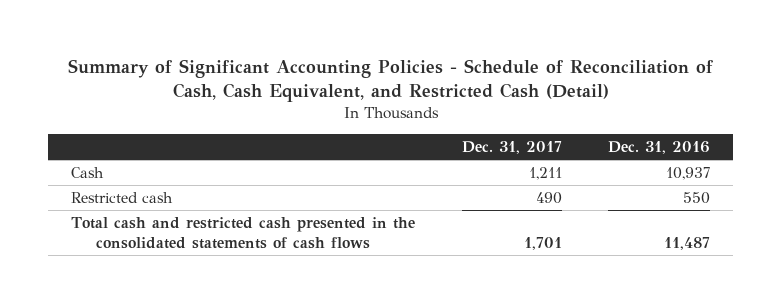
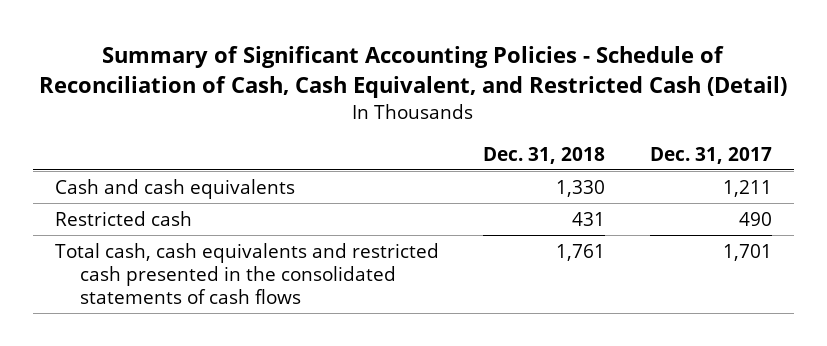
- | Dec. 31, 2017 | Dec. 31, 2016
+ | Dec. 31, 2018 | Dec. 31, 2017
- Cash | 1,211 | 10,937
+ Cash and cash equivalents | 1,330 | 1,211
- Total cash and restricted cash presented in the consolidated statements of cash flows | 1,701 | 11,487
+ Total cash, cash equivalents and restricted cash presented in the consolidated statements of cash flows | 1,761 | 1,701

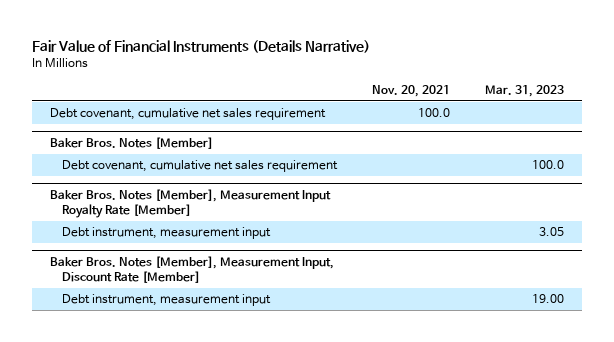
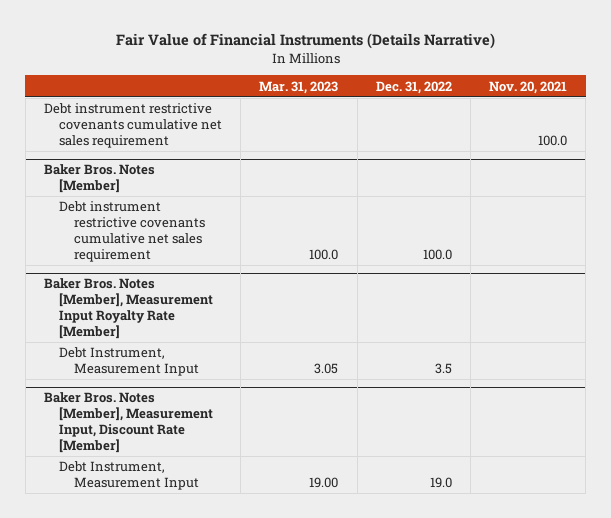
- | Nov. 20, 2021 | Mar. 31, 2023
+ | Mar. 31, 2023 | Dec. 31, 2022 | Nov. 20, 2021
- Debt covenant, cumulative net sales requirement | 100.0 |
+ Debt instrument restrictive covenants cumulative net sales requirement | | | 100.0
@ Baker Bros. Notes [Member]
- Debt covenant, cumulative net sales requirement | | 100.0
+ Debt instrument restrictive covenants cumulative net sales requirement | 100.0 | 100.0 |
@ Baker Bros. Notes [Member], Measurement Input Royalty Rate [Member]
- Debt instrument, measurement input | | 3.05
+ Debt Instrument, Measurement Input | 3.05 | 3.5 |
@ Baker Bros. Notes [Member], Measurement Input, Discount Rate [Member]
- Debt instrument, measurement input | | 19.00
+ Debt Instrument, Measurement Input | 19.00 | 19.0 |

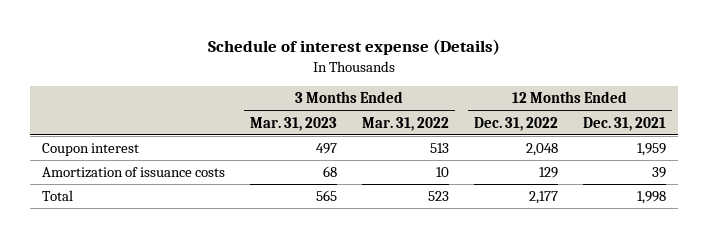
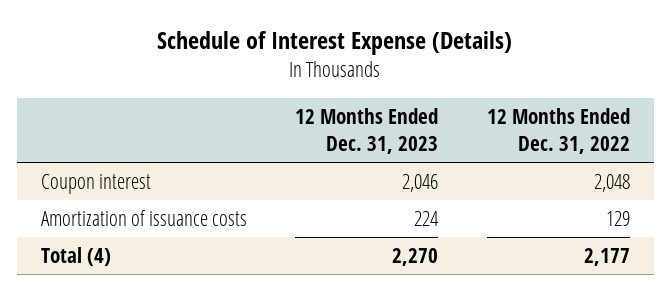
- Schedule of interest expense (Details)
+ Schedule of Interest Expense (Details)
- | 3 Months Ended Mar. 31, 2023 | 3 Months Ended Mar. 31, 2022 | 12 Months Ended Dec. 31, 2022 | 12 Months Ended Dec. 31, 2021
+ | 12 Months Ended Dec. 31, 2023 | 12 Months Ended Dec. 31, 2022
- Total | 565 | 523 | 2,177 | 1,998
+ Total (4) | 2,270 | 2,177

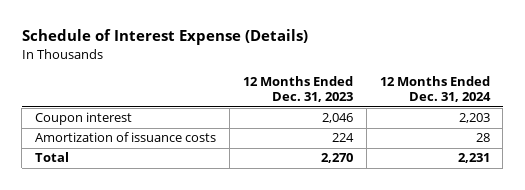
- | 12 Months Ended Dec. 31, 2023 | 12 Months Ended Dec. 31, 2022
+ | 12 Months Ended Dec. 31, 2023 | 12 Months Ended Dec. 31, 2024
- Total (4) | 2,270 | 2,177
+ Total | 2,270 | 2,231

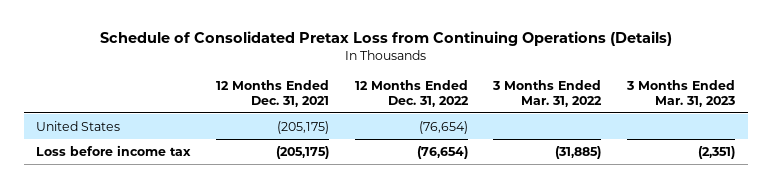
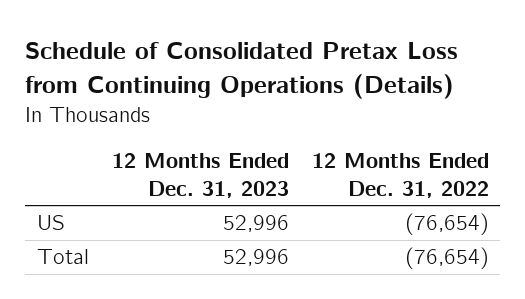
- | 12 Months Ended Dec. 31, 2021 | 12 Months Ended Dec. 31, 2022 | 3 Months Ended Mar. 31, 2022 | 3 Months Ended Mar. 31, 2023
+ | 12 Months Ended Dec. 31, 2023 | 12 Months Ended Dec. 31, 2022
- United States | (205,175) | (76,654) | |
- Loss before income tax | (205,175) | (76,654) | (31,885) | (2,351)
+ US | 52,996 | (76,654)
+ Total | 52,996 | (76,654)

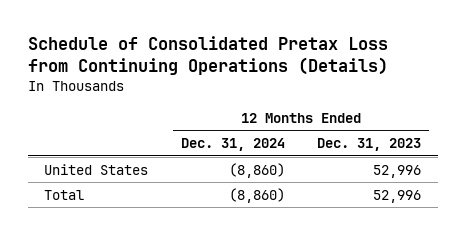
- | 12 Months Ended Dec. 31, 2023 | 12 Months Ended Dec. 31, 2022
+ | 12 Months Ended Dec. 31, 2024 | 12 Months Ended Dec. 31, 2023
- US | 52,996 | (76,654)
+ United States | (8,860) | 52,996

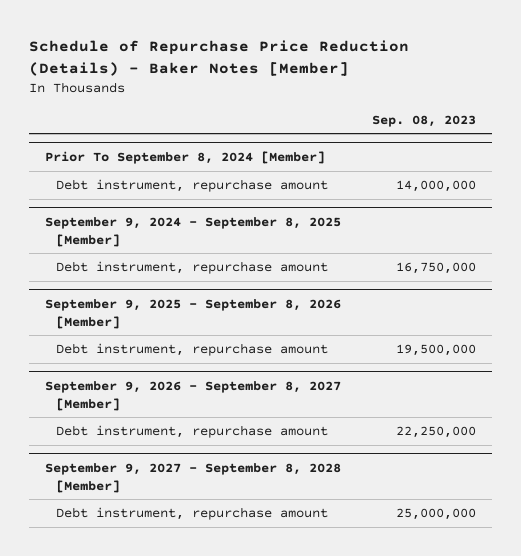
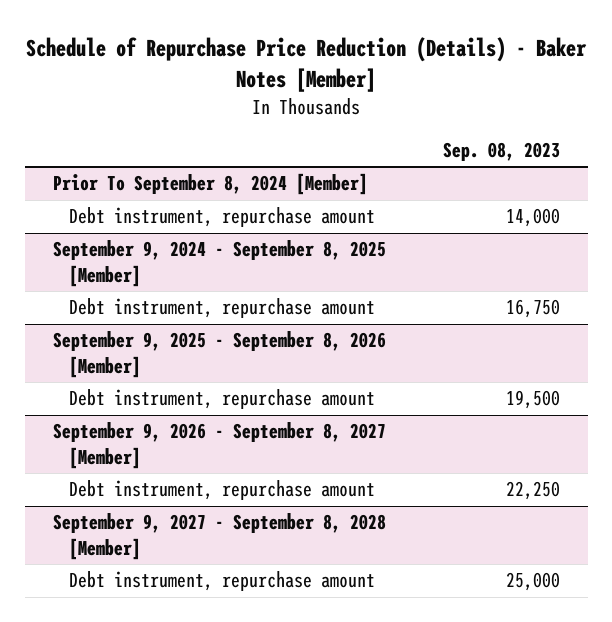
@ Prior To September 8, 2024 [Member]
- Debt instrument, repurchase amount | 14,000,000
+ Debt instrument, repurchase amount | 14,000
@ September 9, 2024 - September 8, 2025 [Member]
- Debt instrument, repurchase amount | 16,750,000
+ Debt instrument, repurchase amount | 16,750
@ September 9, 2025 - September 8, 2026 [Member]
- Debt instrument, repurchase amount | 19,500,000
+ Debt instrument, repurchase amount | 19,500
@ September 9, 2026 - September 8, 2027 [Member]
- Debt instrument, repurchase amount | 22,250,000
+ Debt instrument, repurchase amount | 22,250
@ September 9, 2027 - September 8, 2028 [Member]
- Debt instrument, repurchase amount | 25,000,000
+ Debt instrument, repurchase amount | 25,000

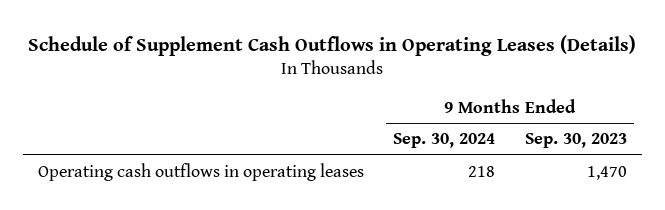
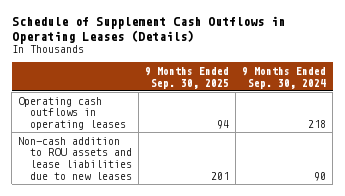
- | 9 Months Ended Sep. 30, 2024 | 9 Months Ended Sep. 30, 2023
+ | 9 Months Ended Sep. 30, 2025 | 9 Months Ended Sep. 30, 2024
+ Non-cash addition to ROU assets and lease liabilities due to new leases | 201 | 90

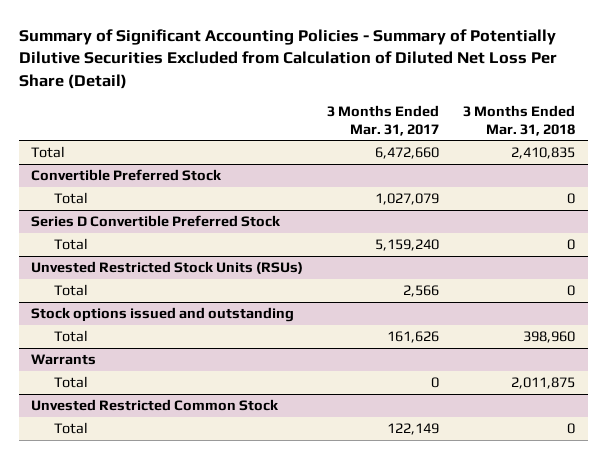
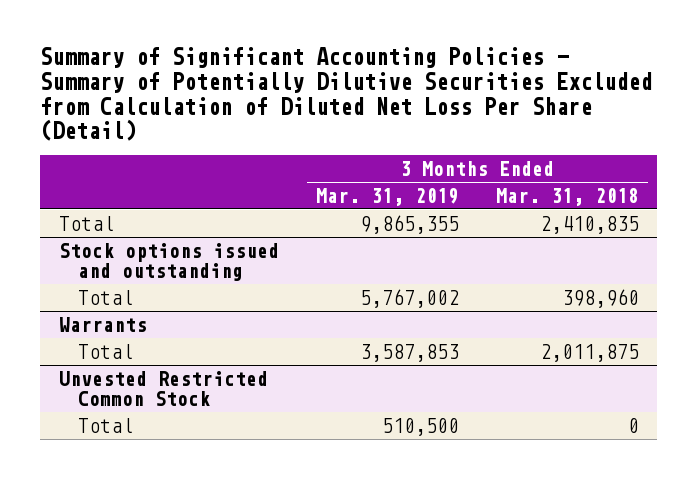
- | 3 Months Ended Mar. 31, 2017 | 3 Months Ended Mar. 31, 2018
+ | 3 Months Ended Mar. 31, 2019 | 3 Months Ended Mar. 31, 2018
- Convertible Preferred Stock
- Total | 1,027,079 | 0
- Series D Convertible Preferred Stock
- Total | 5,159,240 | 0
- Unvested Restricted Stock Units (RSUs)
- Total | 2,566 | 0

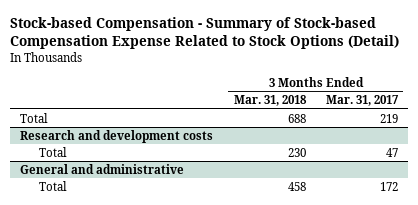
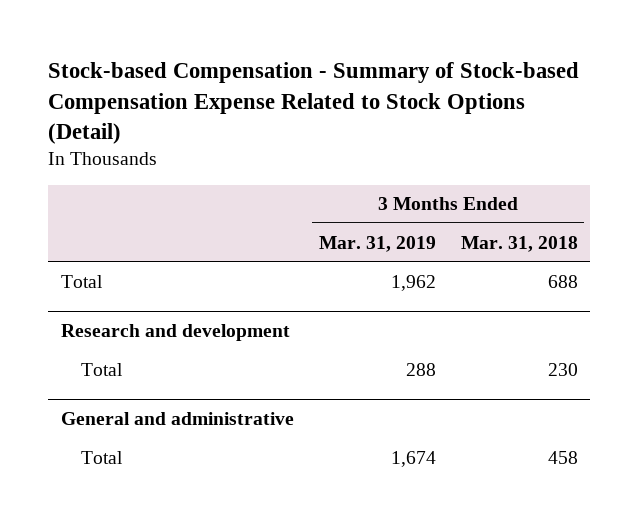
- | 3 Months Ended Mar. 31, 2018 | 3 Months Ended Mar. 31, 2017
+ | 3 Months Ended Mar. 31, 2019 | 3 Months Ended Mar. 31, 2018
- Research and development costs
+ Research and development

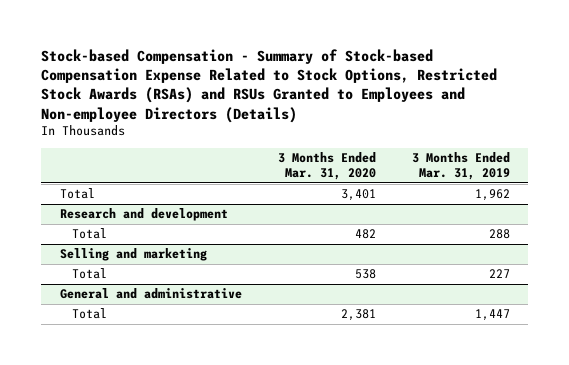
- Stock-based Compensation - Summary of Stock-based Compensation Expense Related to Stock Options (Detail)
+ Stock-based Compensation - Summary of Stock-based Compensation Expense Related to Stock Options, Restricted Stock Awards (RSAs) and RSUs Granted to Employees and Non-employee Directors (Details)
- | 3 Months Ended Mar. 31, 2019 | 3 Months Ended Mar. 31, 2018
+ | 3 Months Ended Mar. 31, 2020 | 3 Months Ended Mar. 31, 2019
+ Selling and marketing
+ Total | 538 | 227
@ General and administrative
- Total | 1,674 | 458
+ Total | 2,381 | 1,447

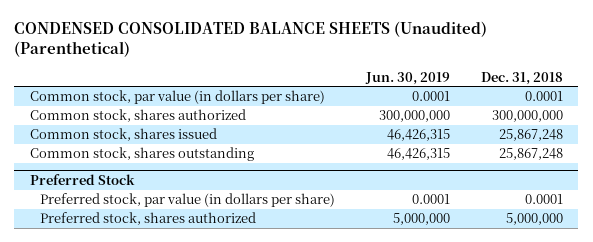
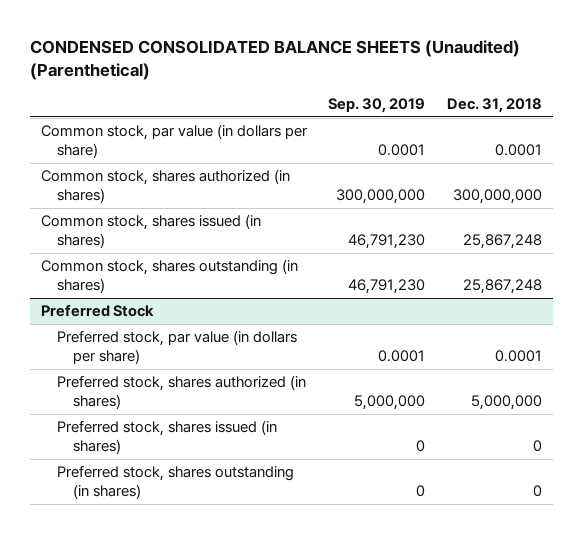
- | Jun. 30, 2019 | Dec. 31, 2018
+ | Sep. 30, 2019 | Dec. 31, 2018
- Common stock, shares authorized | 300,000,000 | 300,000,000
- Common stock, shares issued | 46,426,315 | 25,867,248
- Common stock, shares outstanding | 46,426,315 | 25,867,248
+ Common stock, shares authorized (in shares) | 300,000,000 | 300,000,000
+ Common stock, shares issued (in shares) | 46,791,230 | 25,867,248
+ Common stock, shares outstanding (in shares) | 46,791,230 | 25,867,248
@ Preferred Stock
- Preferred stock, shares authorized | 5,000,000 | 5,000,000
+ Preferred stock, shares authorized (in shares) | 5,000,000 | 5,000,000
+ Preferred stock, shares issued (in shares) | 0 | 0
+ Preferred stock, shares outstanding (in shares) | 0 | 0

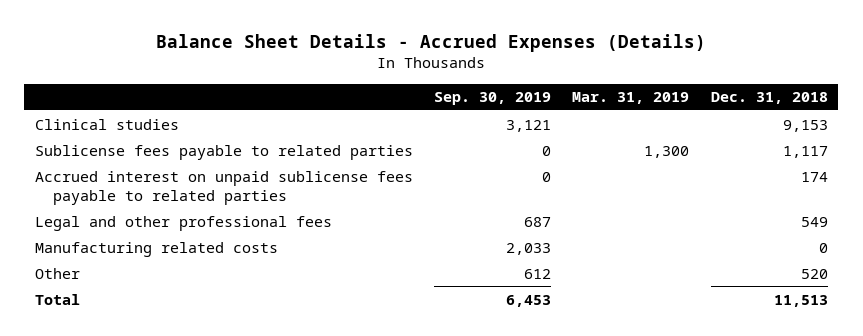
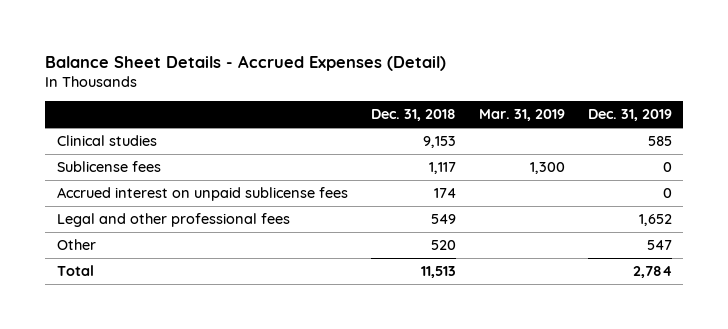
- Balance Sheet Details - Accrued Expenses (Details)
+ Balance Sheet Details - Accrued Expenses (Detail)
- | Sep. 30, 2019 | Mar. 31, 2019 | Dec. 31, 2018
+ | Dec. 31, 2018 | Mar. 31, 2019 | Dec. 31, 2019
- Sublicense fees payable to related parties | 0 | 1,300 | 1,117
- Accrued interest on unpaid sublicense fees payable to related parties | 0 | | 174
+ Sublicense fees | 1,117 | 1,300 | 0
+ Accrued interest on unpaid sublicense fees | 174 | | 0
- Manufacturing related costs | 2,033 | | 0

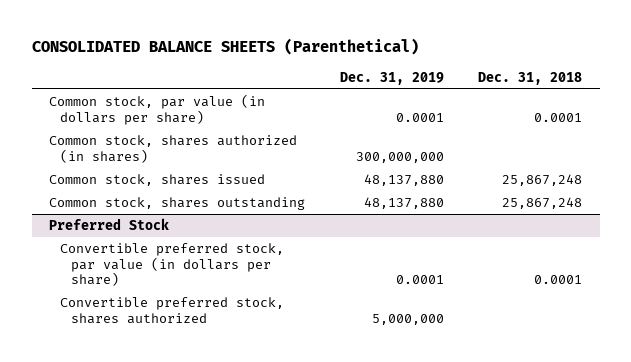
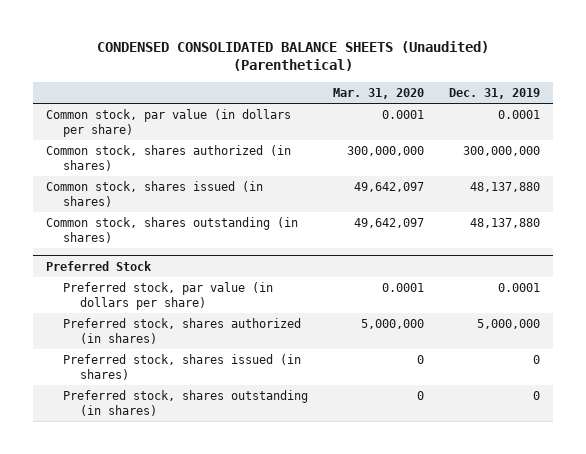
- CONSOLIDATED BALANCE SHEETS (Parenthetical)
+ CONDENSED CONSOLIDATED BALANCE SHEETS (Unaudited) (Parenthetical)
- | Dec. 31, 2019 | Dec. 31, 2018
+ | Mar. 31, 2020 | Dec. 31, 2019
- Common stock, shares issued | 48,137,880 | 25,867,248
- Common stock, shares outstanding | 48,137,880 | 25,867,248
+ Common stock, shares issued (in shares) | 49,642,097 | 48,137,880
+ Common stock, shares outstanding (in shares) | 49,642,097 | 48,137,880
@ Preferred Stock
- Convertible preferred stock, par value (in dollars per share) | 0.0001 | 0.0001
- Convertible preferred stock, shares authorized | 5,000,000 |
+ Preferred stock, par value (in dollars per share) | 0.0001 | 0.0001
+ Preferred stock, shares authorized (in shares) | 5,000,000 | 5,000,000
+ Preferred stock, shares issued (in shares) | 0 | 0
+ Preferred stock, shares outstanding (in shares) | 0 | 0

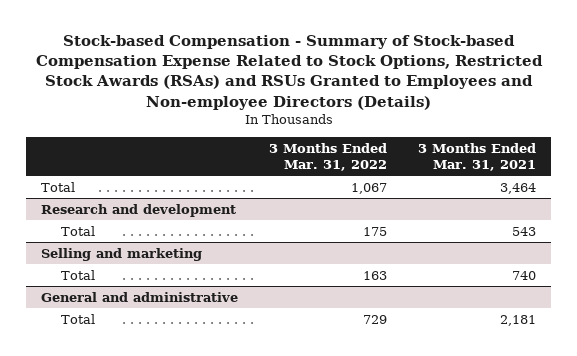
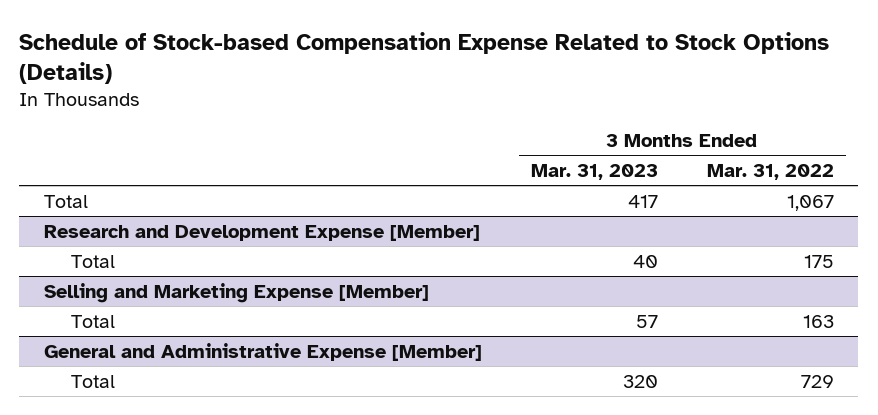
- Stock-based Compensation - Summary of Stock-based Compensation Expense Related to Stock Options, Restricted Stock Awards (RSAs) and RSUs Granted to Employees and Non-employee Directors (Details)
+ Schedule of Stock-based Compensation Expense Related to Stock Options (Details)
- | 3 Months Ended Mar. 31, 2022 | 3 Months Ended Mar. 31, 2021
+ | 3 Months Ended Mar. 31, 2023 | 3 Months Ended Mar. 31, 2022
- Research and development
+ Research and Development Expense [Member]
- Selling and marketing
+ Selling and Marketing Expense [Member]
- General and administrative
+ General and Administrative Expense [Member]

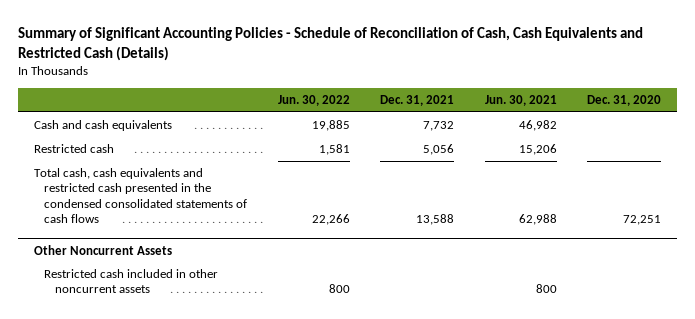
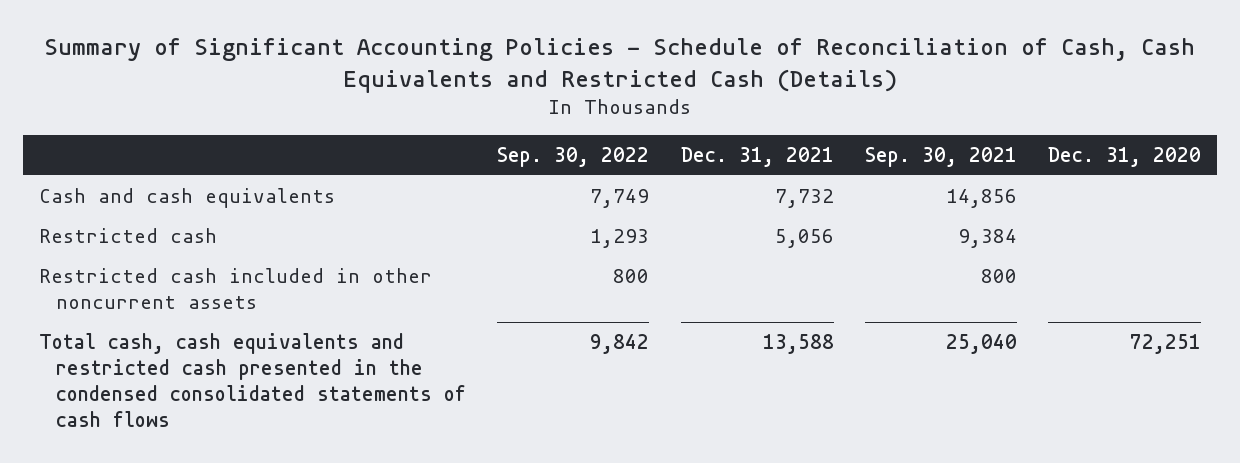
- | Jun. 30, 2022 | Dec. 31, 2021 | Jun. 30, 2021 | Dec. 31, 2020
+ | Sep. 30, 2022 | Dec. 31, 2021 | Sep. 30, 2021 | Dec. 31, 2020
- Other Noncurrent Assets
moved down: Total cash, cash equivalents and restricted cash presented in the condensed consolidated statements of cash flows | 9,842 | 13,588 | 25,040 | 72,251

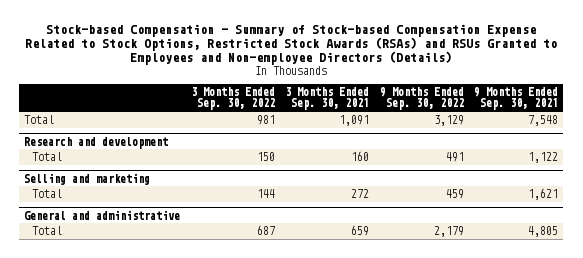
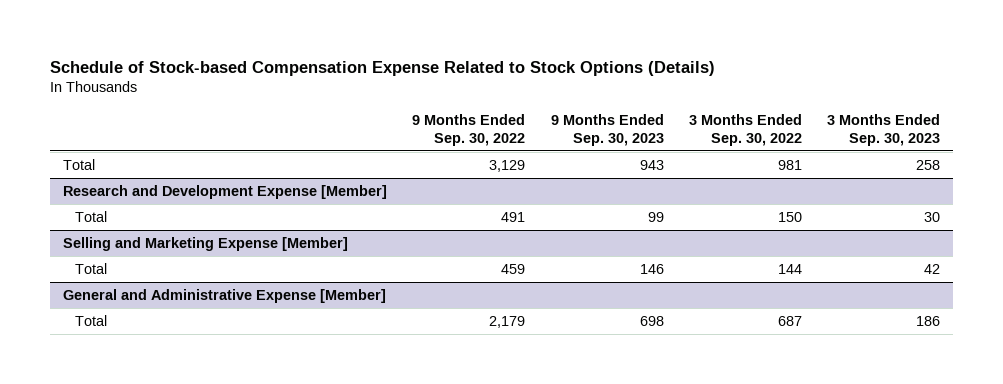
- Stock-based Compensation - Summary of Stock-based Compensation Expense Related to Stock Options, Restricted Stock Awards (RSAs) and RSUs Granted to Employees and Non-employee Directors (Details)
+ Schedule of Stock-based Compensation Expense Related to Stock Options (Details)
- | 3 Months Ended Sep. 30, 2022 | 3 Months Ended Sep. 30, 2021 | 9 Months Ended Sep. 30, 2022 | 9 Months Ended Sep. 30, 2021
+ | 9 Months Ended Sep. 30, 2022 | 9 Months Ended Sep. 30, 2023 | 3 Months Ended Sep. 30, 2022 | 3 Months Ended Sep. 30, 2023
- Research and development
+ Research and Development Expense [Member]
- Selling and marketing
+ Selling and Marketing Expense [Member]
- General and administrative
+ General and Administrative Expense [Member]

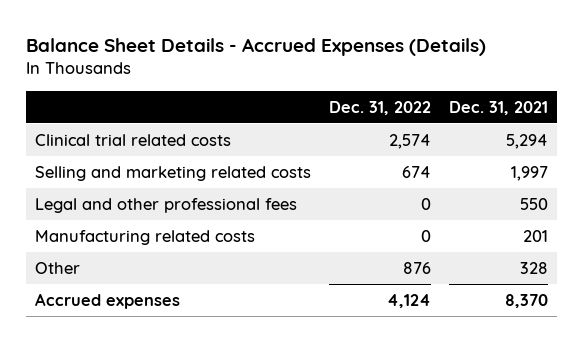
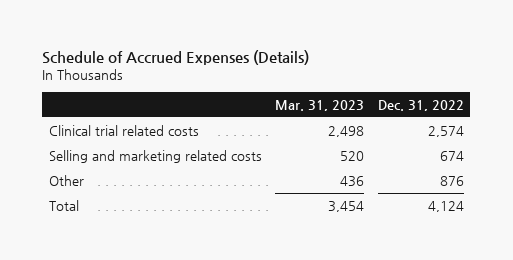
- Balance Sheet Details - Accrued Expenses (Details)
+ Schedule of Accrued Expenses (Details)
- | Dec. 31, 2022 | Dec. 31, 2021
+ | Mar. 31, 2023 | Dec. 31, 2022
- Legal and other professional fees | 0 | 550
- Manufacturing related costs | 0 | 201
- Accrued expenses | 4,124 | 8,370
+ Total | 3,454 | 4,124

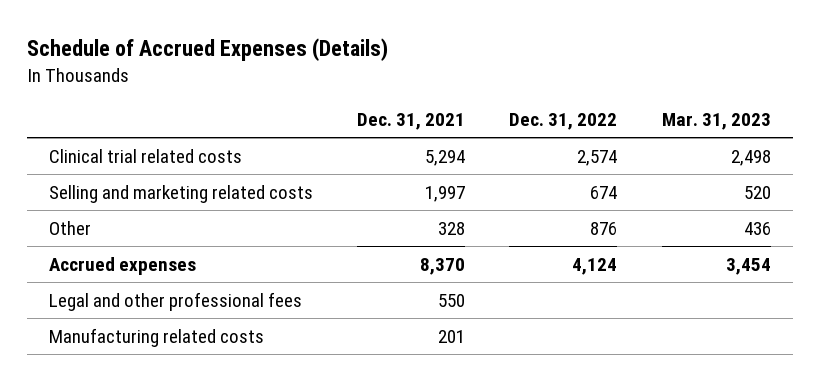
- | Mar. 31, 2023 | Dec. 31, 2022
+ | Dec. 31, 2021 | Dec. 31, 2022 | Mar. 31, 2023
- Total | 3,454 | 4,124
+ Accrued expenses | 8,370 | 4,124 | 3,454
+ Legal and other professional fees | 550 | |
+ Manufacturing related costs | 201 | |

